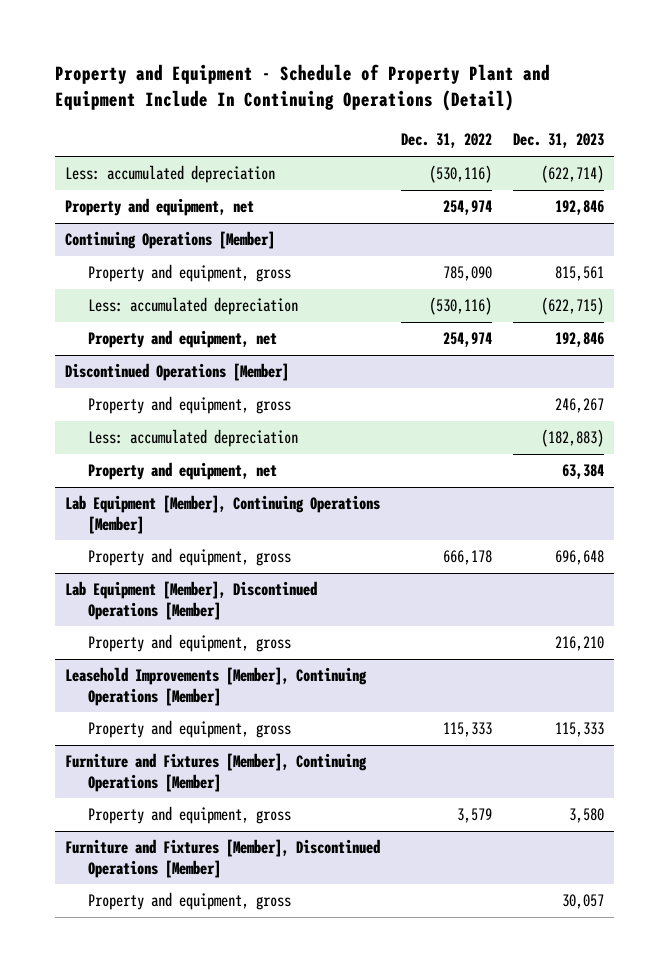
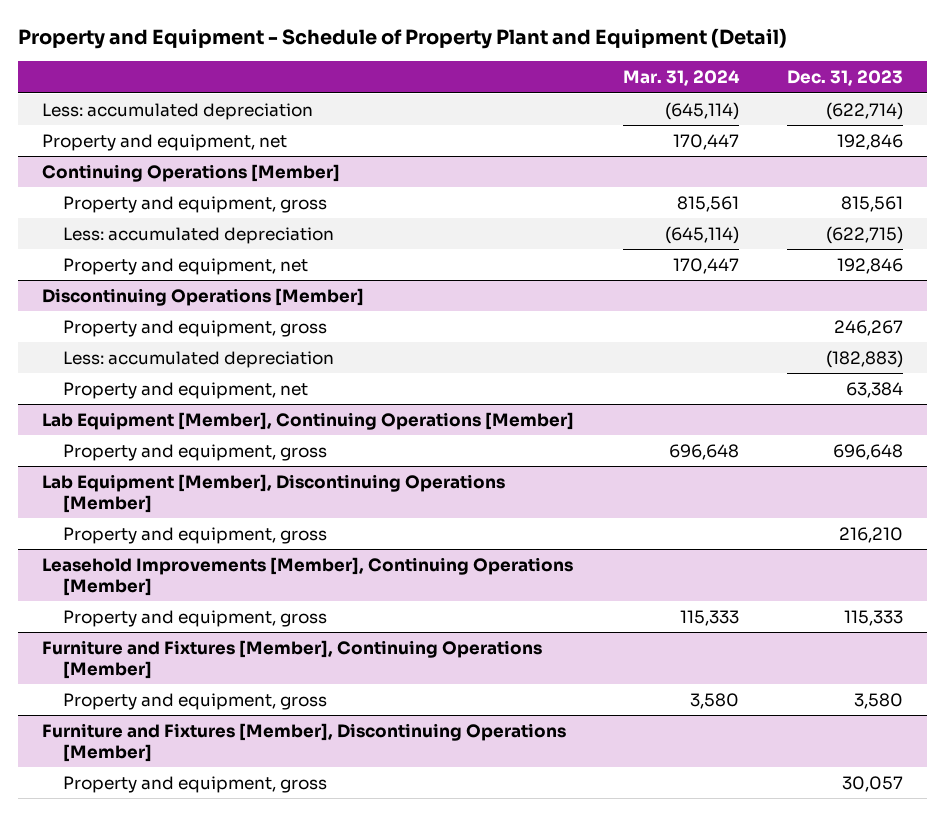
- Property and Equipment - Schedule of Property Plant and Equipment Include In Continuing Operations (Detail)
+ Property and Equipment - Schedule of Property Plant and Equipment (Detail)
- | Dec. 31, 2022 | Dec. 31, 2023
+ | Mar. 31, 2024 | Dec. 31, 2023
- Discontinued Operations [Member]
+ Discontinuing Operations [Member]
- Lab Equipment [Member], Discontinued Operations [Member]
+ Lab Equipment [Member], Discontinuing Operations [Member]
- Furniture and Fixtures [Member], Discontinued Operations [Member]
+ Furniture and Fixtures [Member], Discontinuing Operations [Member]

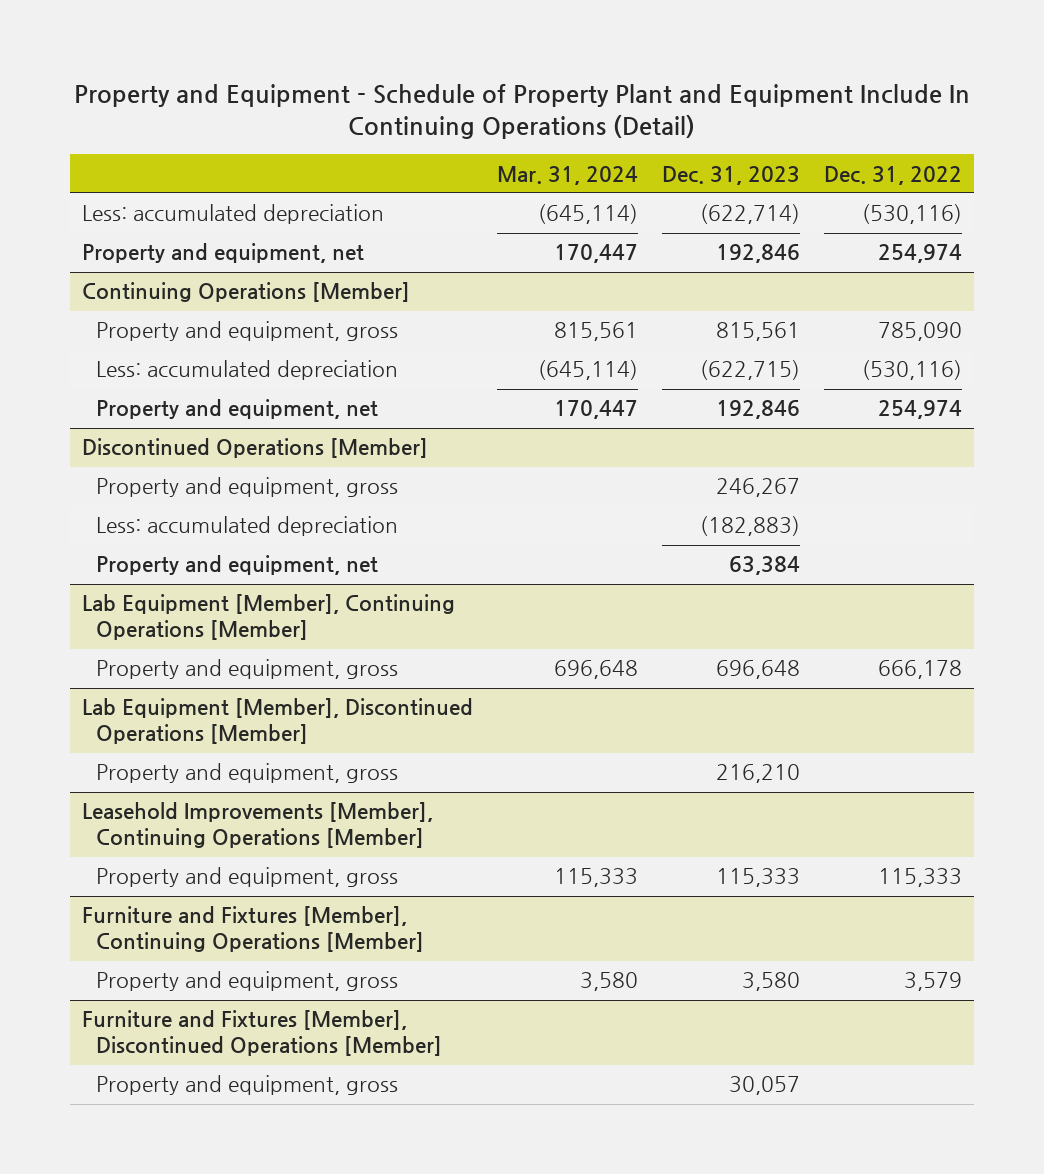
- Property and Equipment - Schedule of Property Plant and Equipment (Detail)
+ Property and Equipment - Schedule of Property Plant and Equipment Include In Continuing Operations (Detail)
- | Mar. 31, 2024 | Dec. 31, 2023
+ | Mar. 31, 2024 | Dec. 31, 2023 | Dec. 31, 2022
- Discontinuing Operations [Member]
+ Discontinued Operations [Member]
- Lab Equipment [Member], Discontinuing Operations [Member]
+ Lab Equipment [Member], Discontinued Operations [Member]
- Furniture and Fixtures [Member], Discontinuing Operations [Member]
+ Furniture and Fixtures [Member], Discontinued Operations [Member]

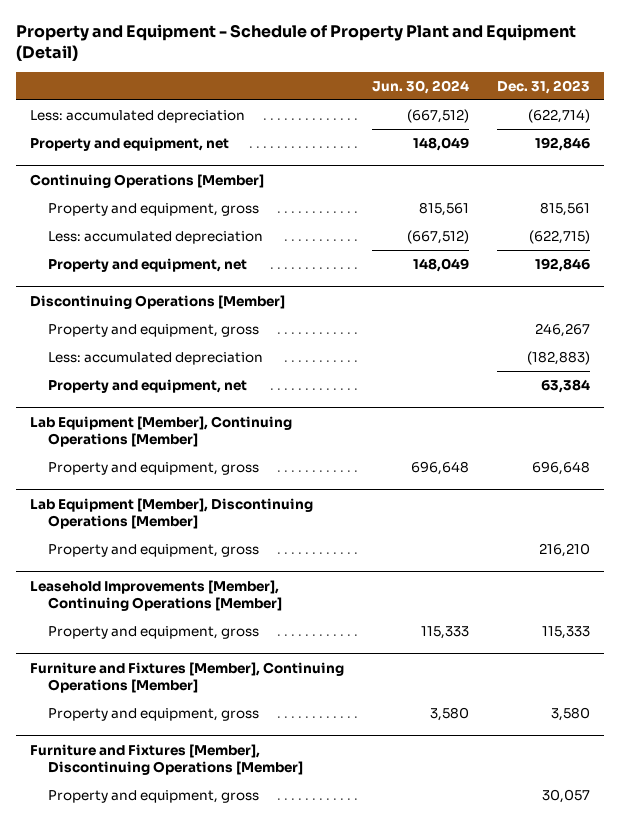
- Property and Equipment - Schedule of Property Plant and Equipment Include In Continuing Operations (Detail)
+ Property and Equipment - Schedule of Property Plant and Equipment (Detail)
- | Mar. 31, 2024 | Dec. 31, 2023 | Dec. 31, 2022
+ | Jun. 30, 2024 | Dec. 31, 2023
- Discontinued Operations [Member]
+ Discontinuing Operations [Member]
- Lab Equipment [Member], Discontinued Operations [Member]
+ Lab Equipment [Member], Discontinuing Operations [Member]
- Furniture and Fixtures [Member], Discontinued Operations [Member]
+ Furniture and Fixtures [Member], Discontinuing Operations [Member]

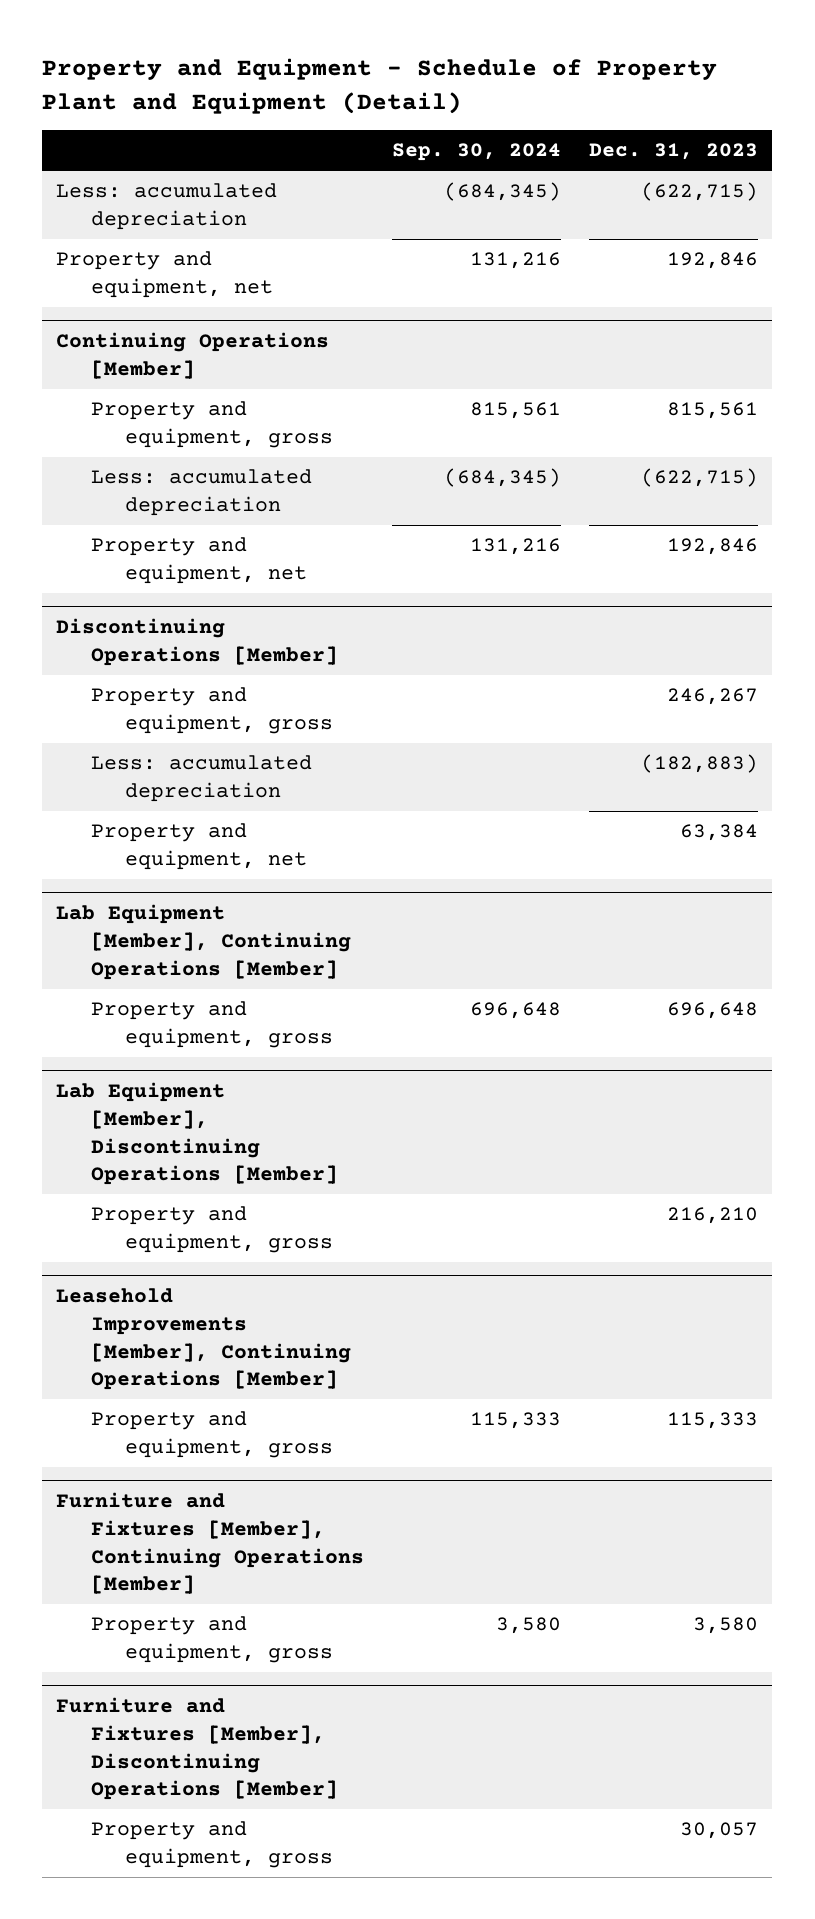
- | Jun. 30, 2024 | Dec. 31, 2023
+ | Sep. 30, 2024 | Dec. 31, 2023
- Less: accumulated depreciation | (667,512) | (622,714)
+ Less: accumulated depreciation | (684,345) | (622,715)

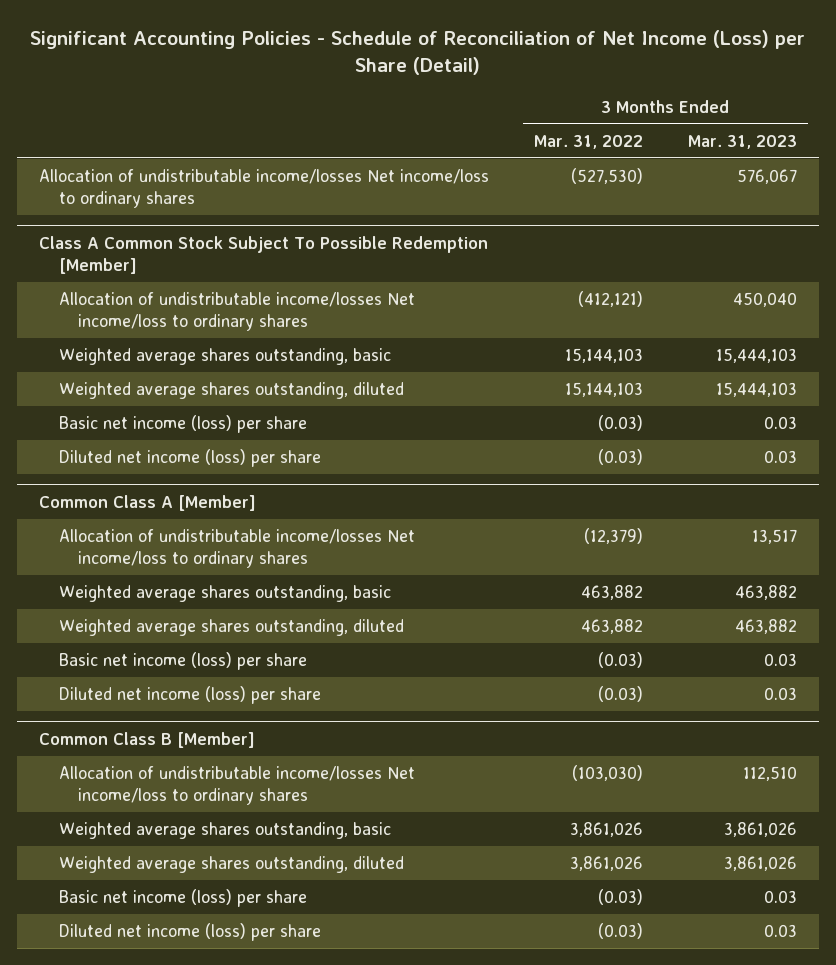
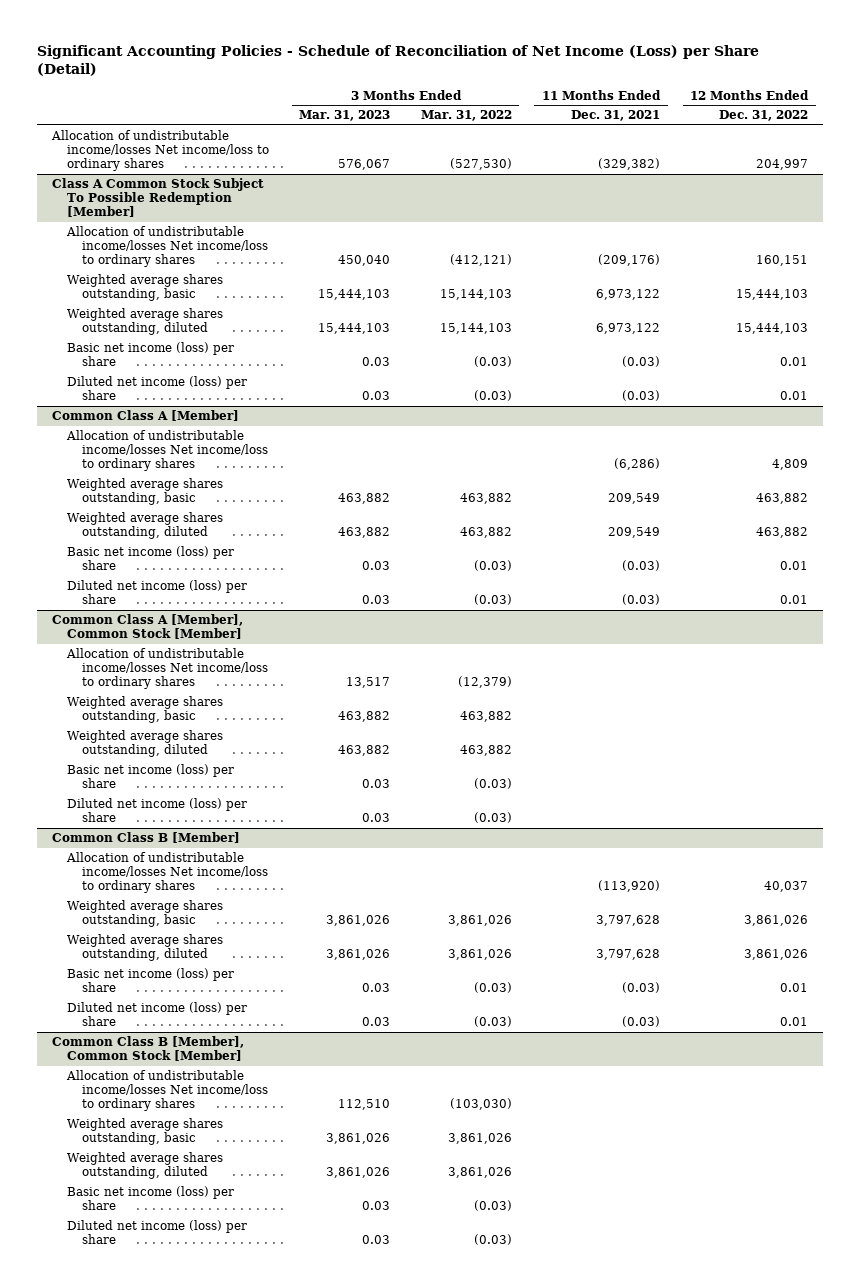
- | 3 Months Ended Mar. 31, 2022 | 3 Months Ended Mar. 31, 2023
+ | 3 Months Ended Mar. 31, 2023 | 3 Months Ended Mar. 31, 2022 | 11 Months Ended Dec. 31, 2021 | 12 Months Ended Dec. 31, 2022
@ Common Class A [Member]
+ Allocation of undistributable income/losses Net income/loss to ordinary shares | | | (6,286) | 4,809
+ Weighted average shares outstanding, basic | 463,882 | 463,882 | 209,549 | 463,882
+ Weighted average shares outstanding, diluted | 463,882 | 463,882 | 209,549 | 463,882
+ Basic net income (loss) per share | 0.03 | (0.03) | (0.03) | 0.01
+ Diluted net income (loss) per share | 0.03 | (0.03) | (0.03) | 0.01
+ Common Class A [Member], Common Stock [Member]
@ Common Class B [Member]
+ Allocation of undistributable income/losses Net income/loss to ordinary shares | | | (113,920) | 40,037
+ Weighted average shares outstanding, basic | 3,861,026 | 3,861,026 | 3,797,628 | 3,861,026
+ Weighted average shares outstanding, diluted | 3,861,026 | 3,861,026 | 3,797,628 | 3,861,026
+ Basic net income (loss) per share | 0.03 | (0.03) | (0.03) | 0.01
+ Diluted net income (loss) per share | 0.03 | (0.03) | (0.03) | 0.01
+ Common Class B [Member], Common Stock [Member]

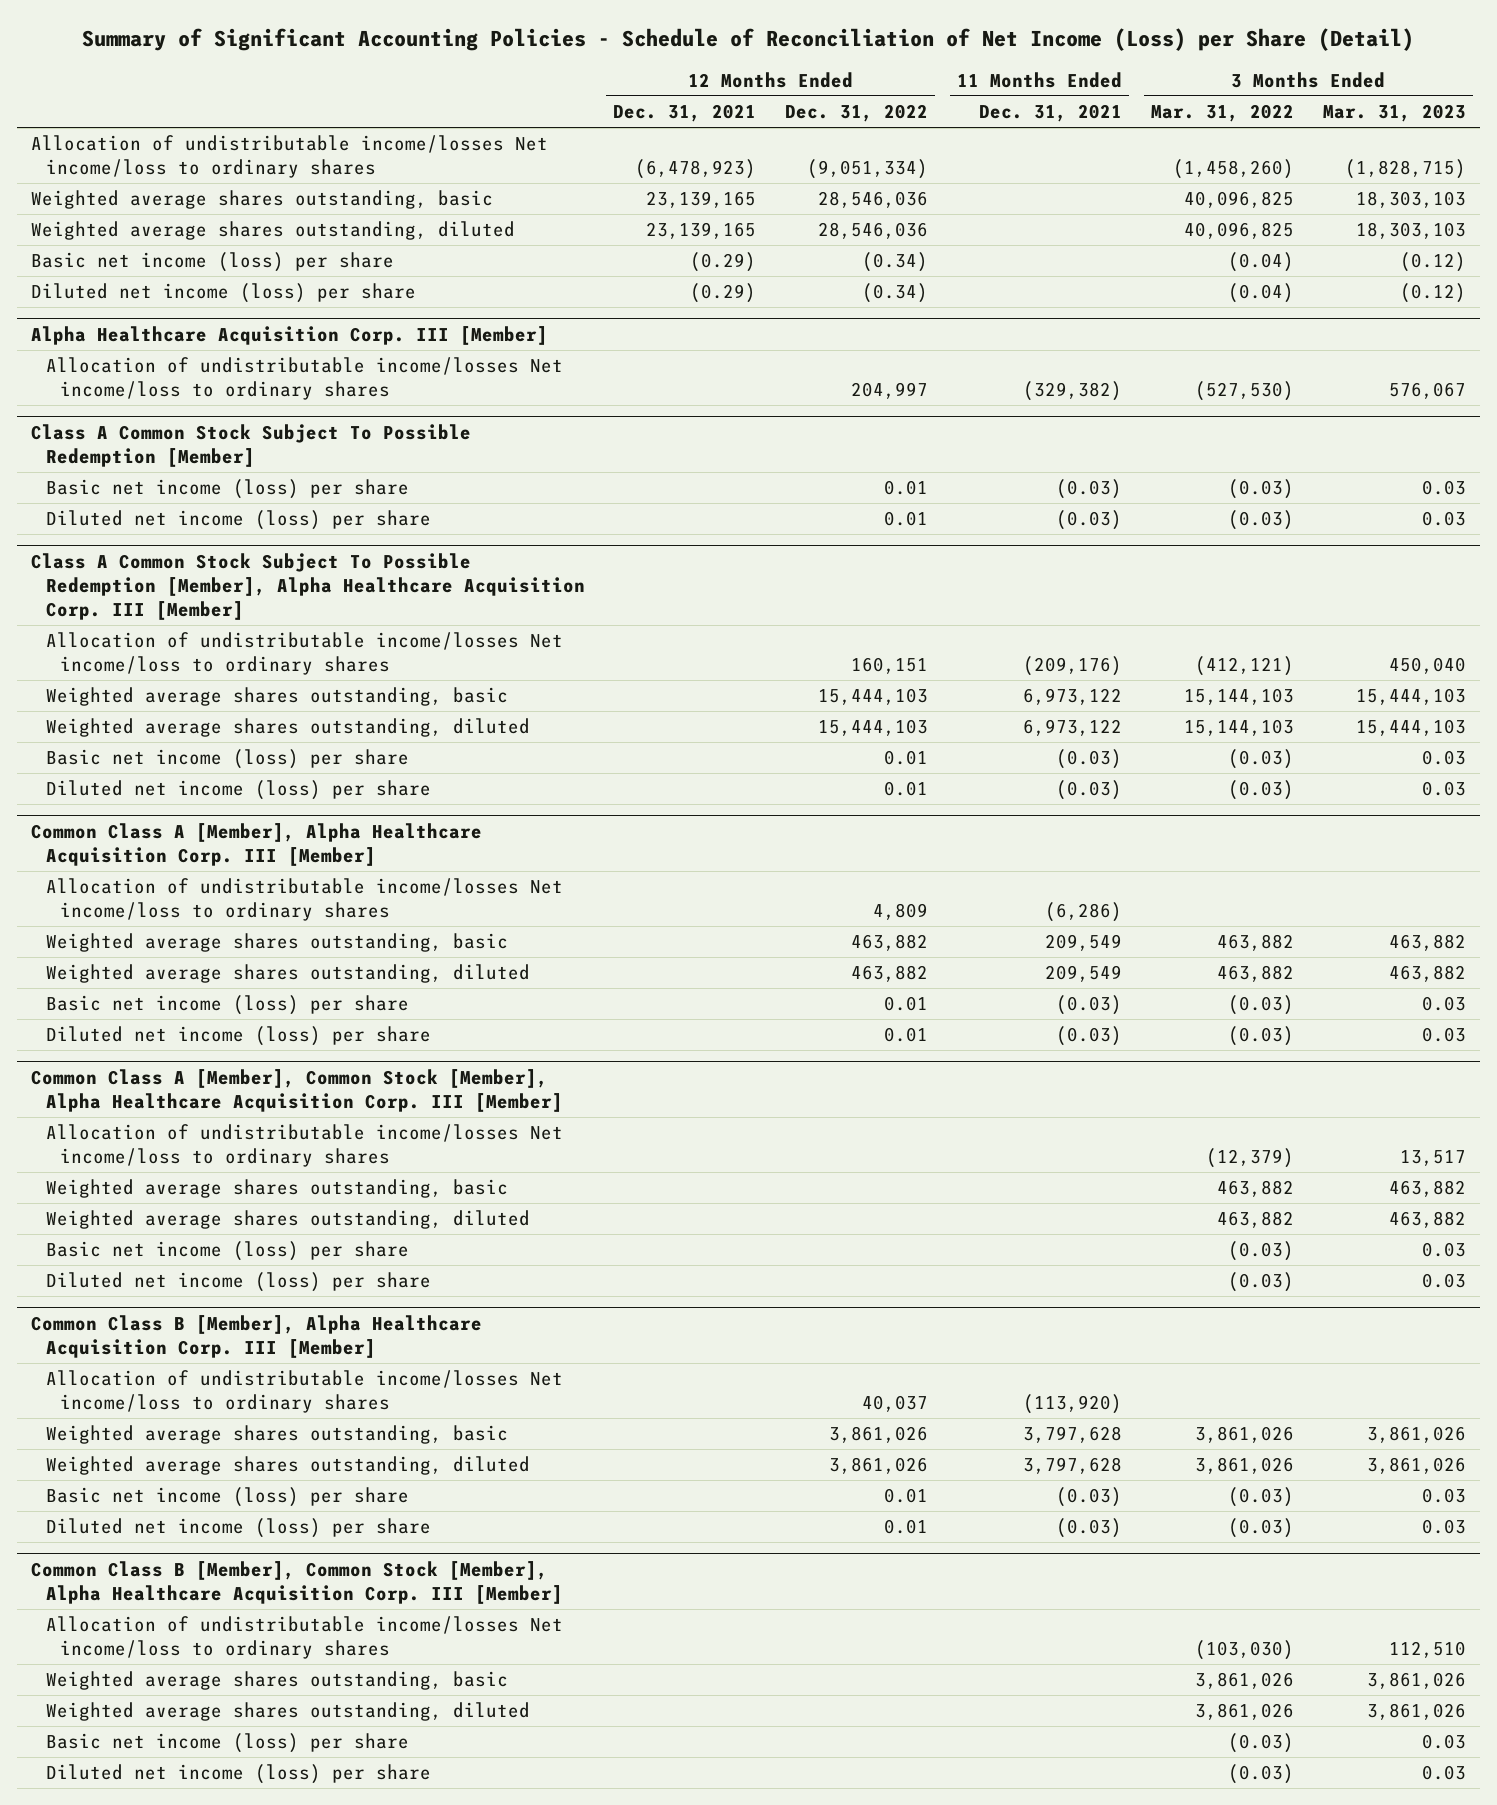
- Significant Accounting Policies - Schedule of Reconciliation of Net Income (Loss) per Share (Detail)
+ Summary of Significant Accounting Policies - Schedule of Reconciliation of Net Income (Loss) per Share (Detail)
- | 3 Months Ended Mar. 31, 2023 | 3 Months Ended Mar. 31, 2022 | 11 Months Ended Dec. 31, 2021 | 12 Months Ended Dec. 31, 2022
+ | 12 Months Ended Dec. 31, 2021 | 12 Months Ended Dec. 31, 2022 | 11 Months Ended Dec. 31, 2021 | 3 Months Ended Mar. 31, 2022 | 3 Months Ended Mar. 31, 2023
+ Allocation of undistributable income/losses Net income/loss to ordinary shares | (6,478,923) | (9,051,334) | | (1,458,260) | (1,828,715)
+ Weighted average shares outstanding, basic | 23,139,165 | 28,546,036 | | 40,096,825 | 18,303,103
+ Weighted average shares outstanding, diluted | 23,139,165 | 28,546,036 | | 40,096,825 | 18,303,103
+ Basic net income (loss) per share | (0.29) | (0.34) | | (0.04) | (0.12)
+ Diluted net income (loss) per share | (0.29) | (0.34) | | (0.04) | (0.12)
+ Alpha Healthcare Acquisition Corp. III [Member]
@ Class A Common Stock Subject To Possible Redemption [Member]
+ Basic net income (loss) per share | | 0.01 | (0.03) | (0.03) | 0.03
+ Diluted net income (loss) per share | | 0.01 | (0.03) | (0.03) | 0.03
+ Class A Common Stock Subject To Possible Redemption [Member], Alpha Healthcare Acquisition Corp. III [Member]
- Common Class A [Member]
+ Common Class A [Member], Alpha Healthcare Acquisition Corp. III [Member]
- Common Class A [Member], Common Stock [Member]
+ Common Class A [Member], Common Stock [Member], Alpha Healthcare Acquisition Corp. III [Member]
- Common Class B [Member]
+ Common Class B [Member], Alpha Healthcare Acquisition Corp. III [Member]
- Common Class B [Member], Common Stock [Member]
+ Common Class B [Member], Common Stock [Member], Alpha Healthcare Acquisition Corp. III [Member]

